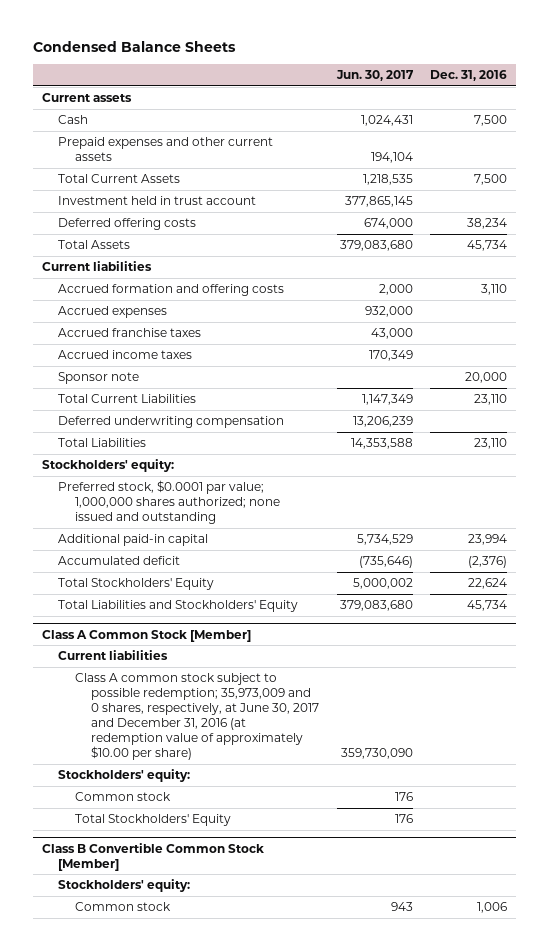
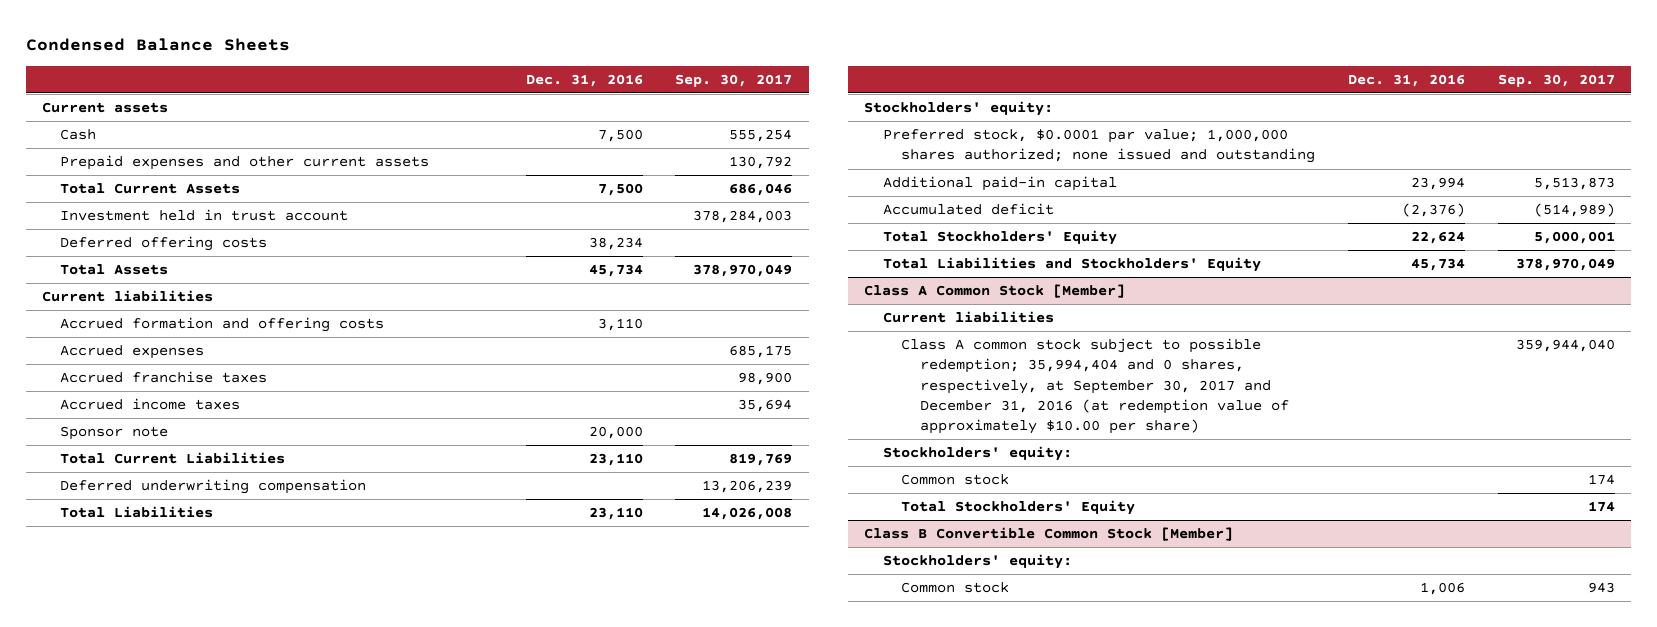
- | Jun. 30, 2017 | Dec. 31, 2016
+ | Dec. 31, 2016 | Sep. 30, 2017
@ Class A Common Stock [Member]
- Class A common stock subject to possible redemption; 35,973,009 and 0 shares, respectively, at June 30, 2017 and December 31, 2016 (at redemption value of approximately $10.00 per share) | 359,730,090 |
+ Class A common stock subject to possible redemption; 35,994,404 and 0 shares, respectively, at September 30, 2017 and December 31, 2016 (at redemption value of approximately $10.00 per share) | | 359,944,040

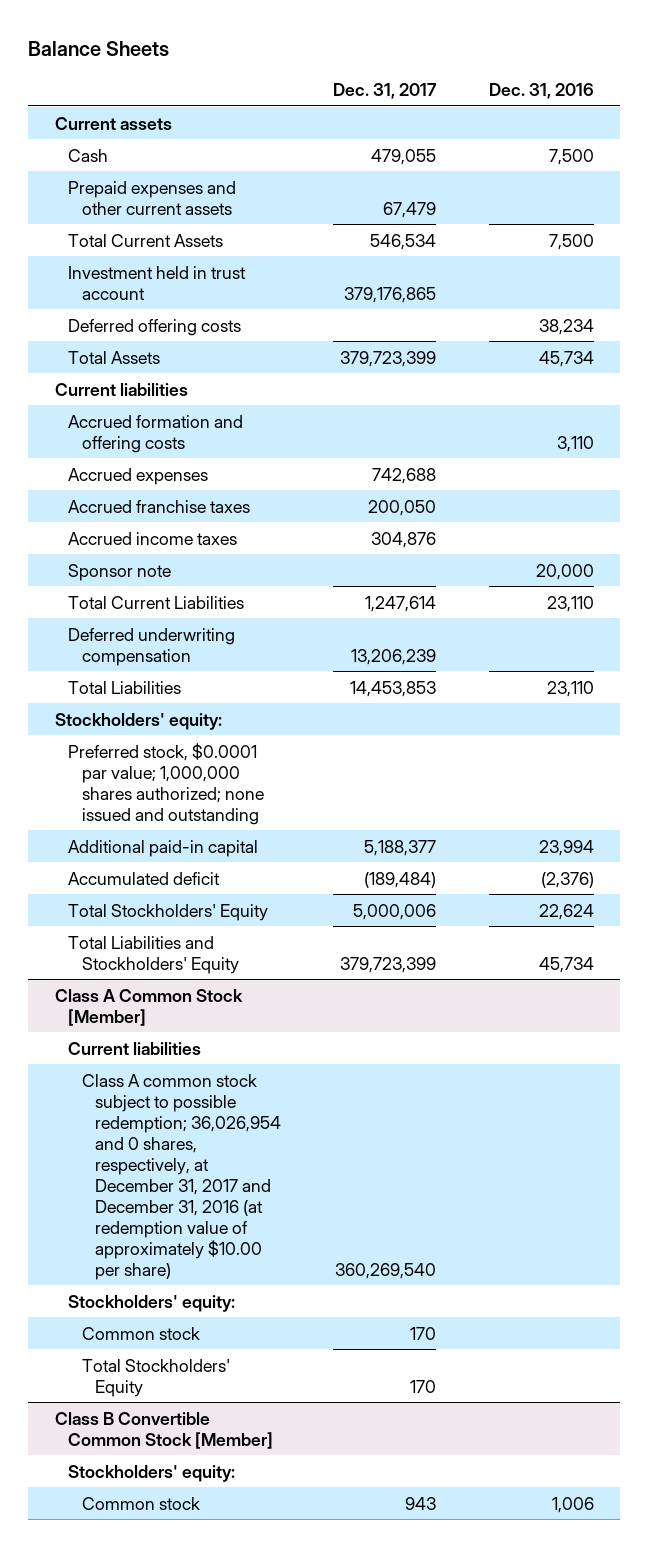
- Condensed Balance Sheets
+ Balance Sheets
- | Dec. 31, 2016 | Sep. 30, 2017
+ | Dec. 31, 2017 | Dec. 31, 2016
@ Class A Common Stock [Member]
- Class A common stock subject to possible redemption; 35,994,404 and 0 shares, respectively, at September 30, 2017 and December 31, 2016 (at redemption value of approximately $10.00 per share) | | 359,944,040
+ Class A common stock subject to possible redemption; 36,026,954 and 0 shares, respectively, at December 31, 2017 and December 31, 2016 (at redemption value of approximately $10.00 per share) | 360,269,540 |

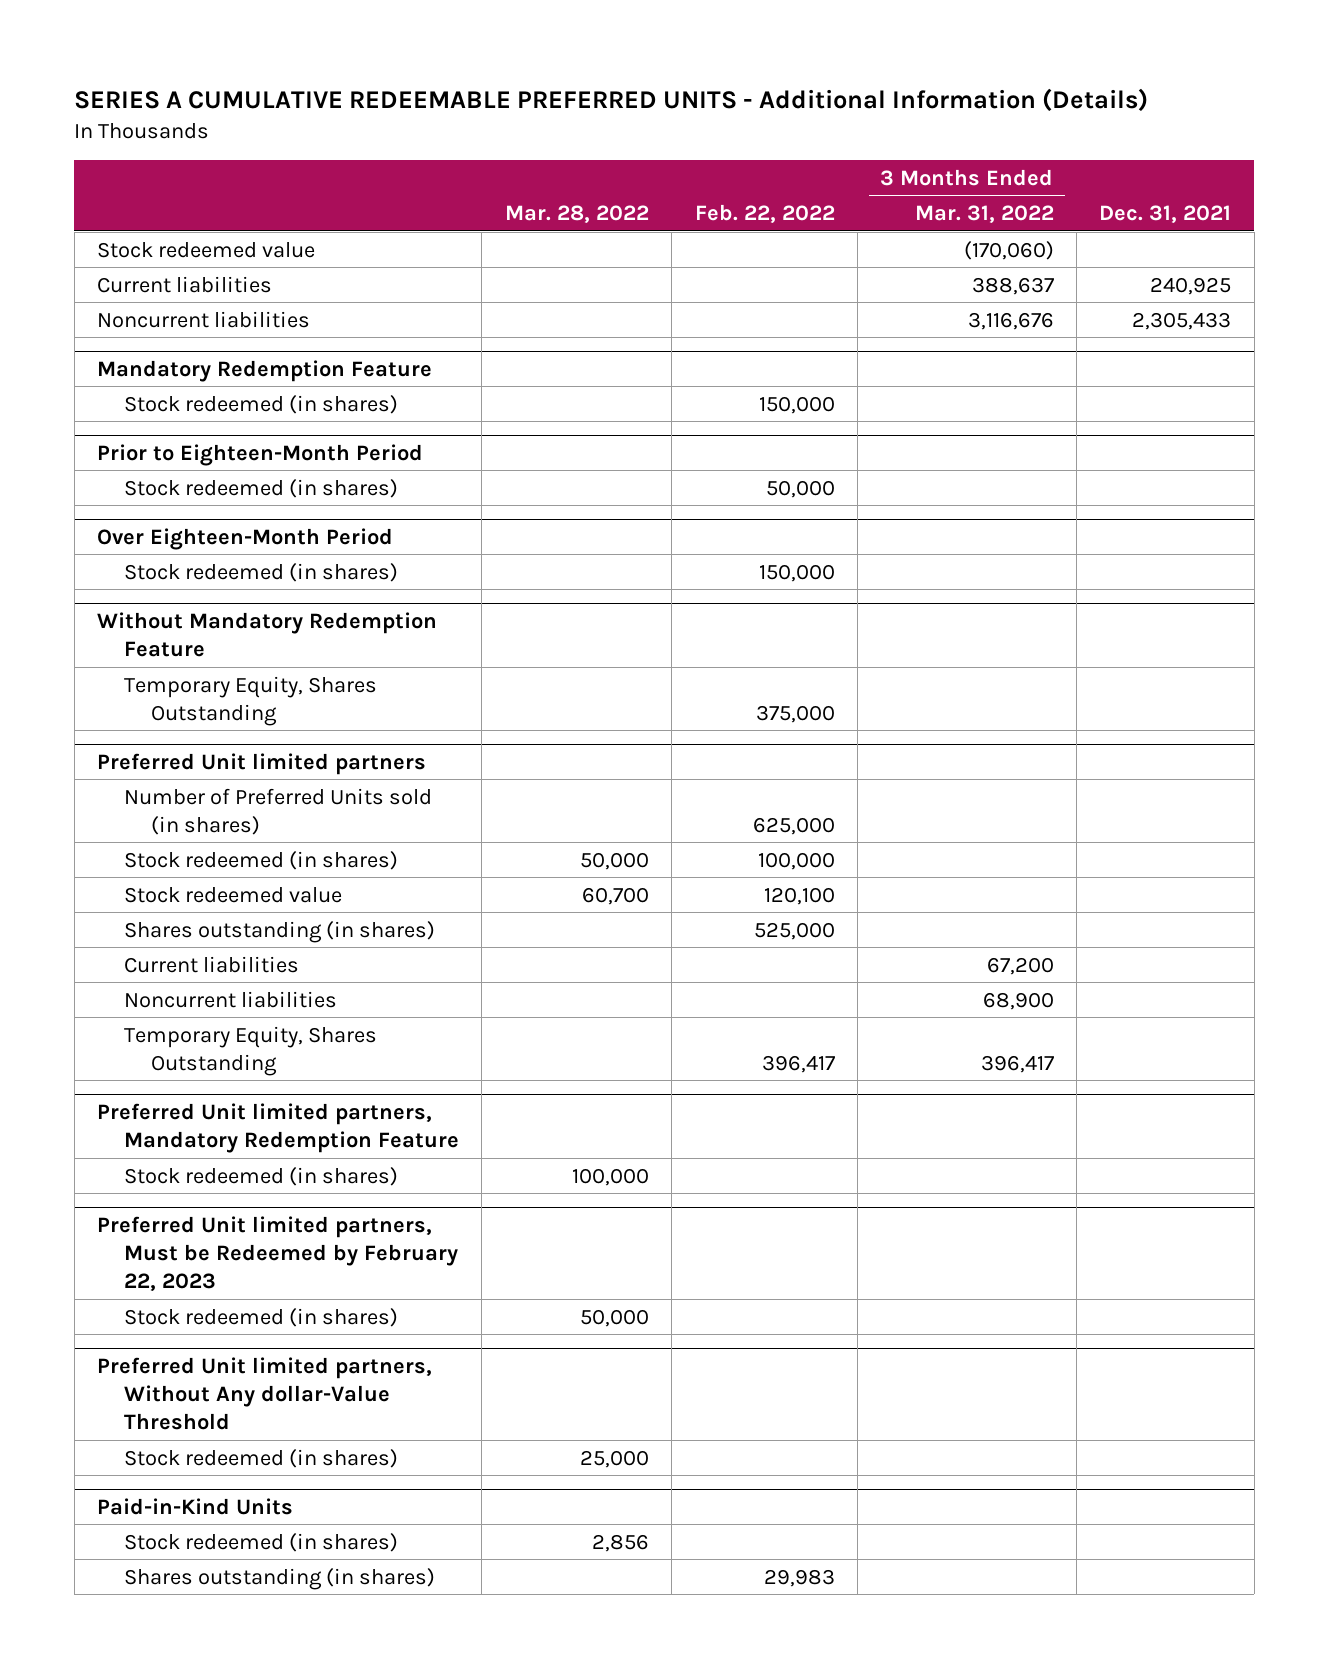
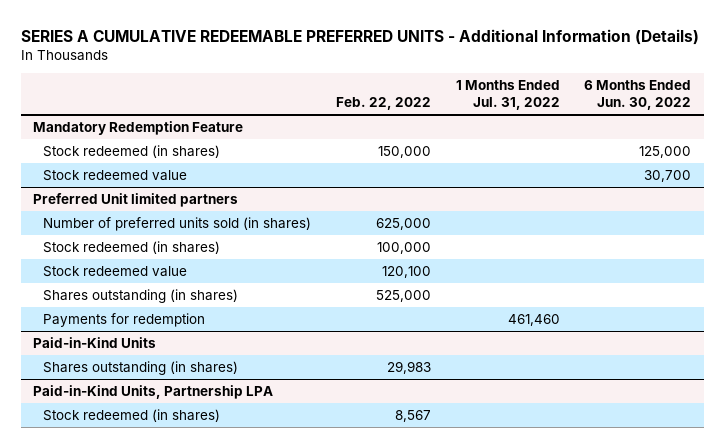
- | Mar. 28, 2022 | Feb. 22, 2022 | 3 Months Ended Mar. 31, 2022 | Dec. 31, 2021
+ | Feb. 22, 2022 | 1 Months Ended Jul. 31, 2022 | 6 Months Ended Jun. 30, 2022
- Stock redeemed value | | | (170,060) |
- Current liabilities | | | 388,637 | 240,925
- Noncurrent liabilities | | | 3,116,676 | 2,305,433
- Prior to Eighteen-Month Period
- Stock redeemed (in shares) | | 50,000 | |
- Over Eighteen-Month Period
- Stock redeemed (in shares) | | 150,000 | |
- Without Mandatory Redemption Feature
- Temporary Equity, Shares Outstanding | | 375,000 | |
@ Mandatory Redemption Feature
+ Stock redeemed value | | | 30,700
@ Preferred Unit limited partners
- Number of Preferred Units sold (in shares) | | 625,000 | |
+ Number of preferred units sold (in shares) | 625,000 | |
- Current liabilities | | | 67,200 |
- Noncurrent liabilities | | | 68,900 |
- Temporary Equity, Shares Outstanding | | 396,417 | 396,417 |
- Preferred Unit limited partners, Mandatory Redemption Feature
- Stock redeemed (in shares) | 100,000 | | |
- Preferred Unit limited partners, Must be Redeemed by February 22, 2023
- Stock redeemed (in shares) | 50,000 | | |
- Preferred Unit limited partners, Without Any dollar-Value Threshold
- Stock redeemed (in shares) | 25,000 | | |
@ Preferred Unit limited partners
+ Payments for redemption | | 461,460 |
@ Paid-in-Kind Units
- Stock redeemed (in shares) | 2,856 | | |
+ Paid-in-Kind Units, Partnership LPA
+ Stock redeemed (in shares) | 8,567 | |

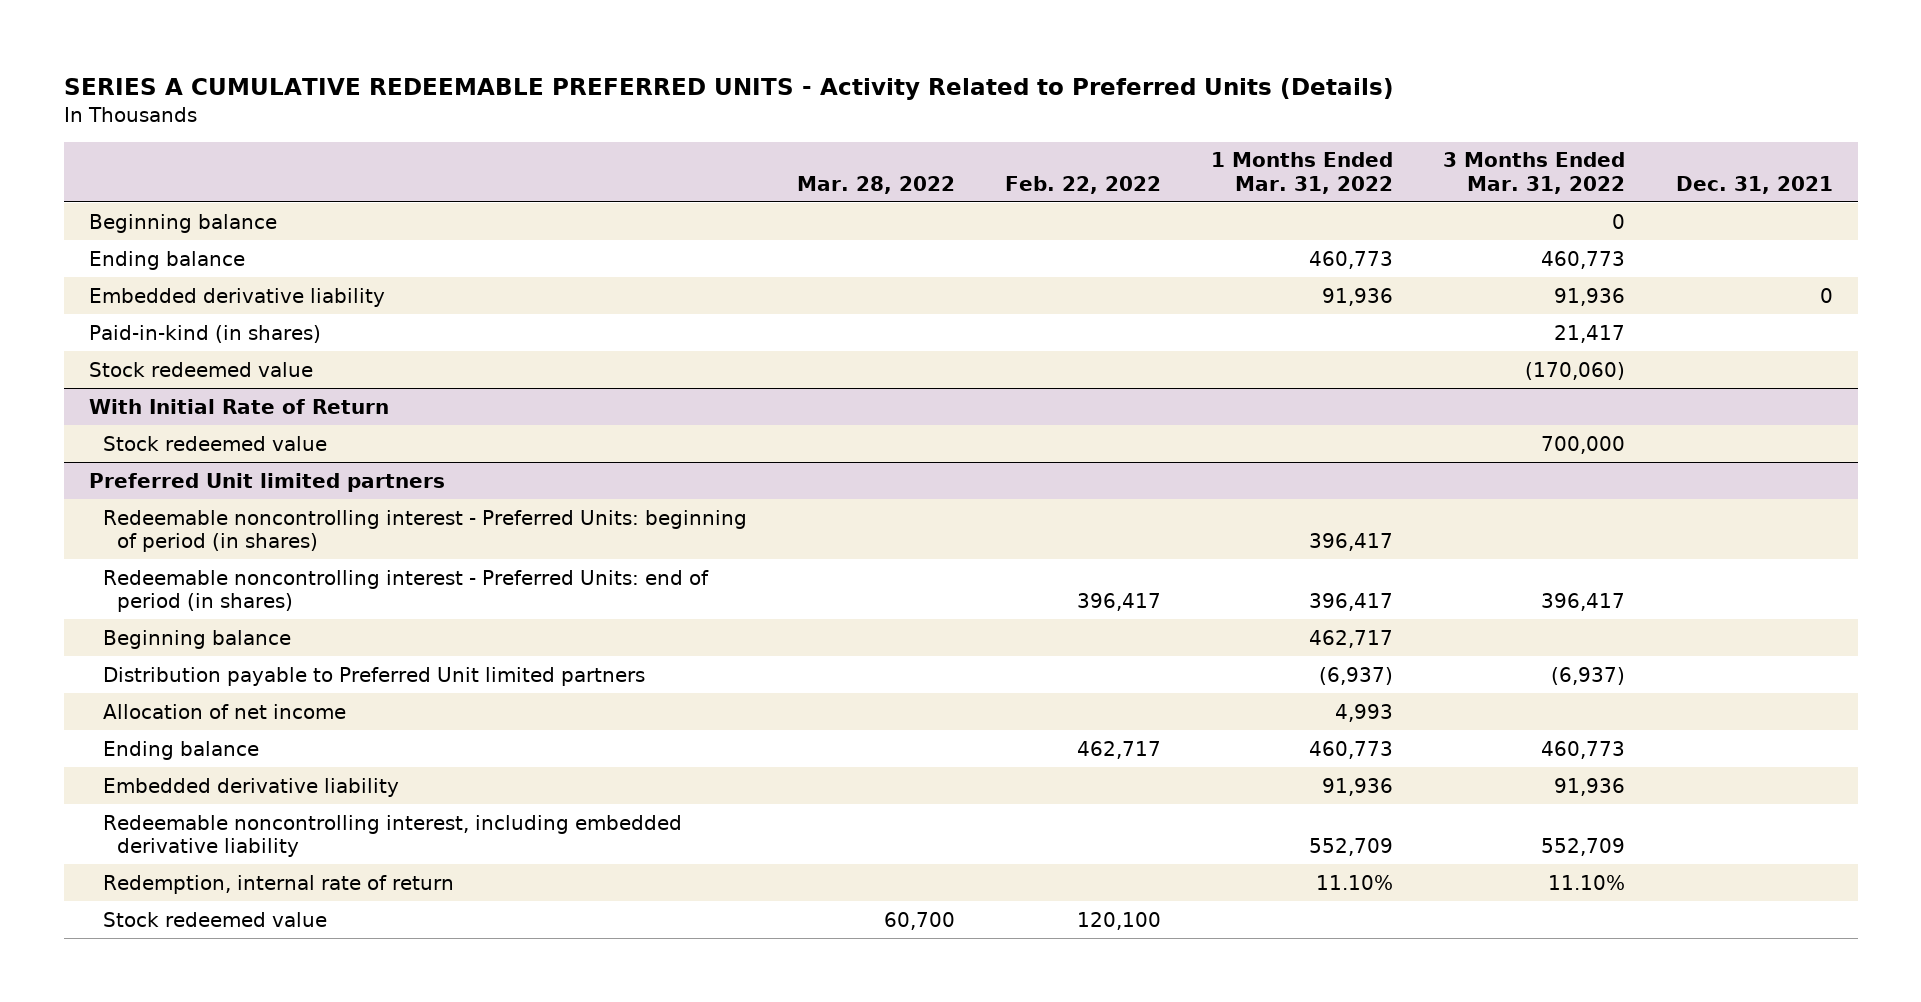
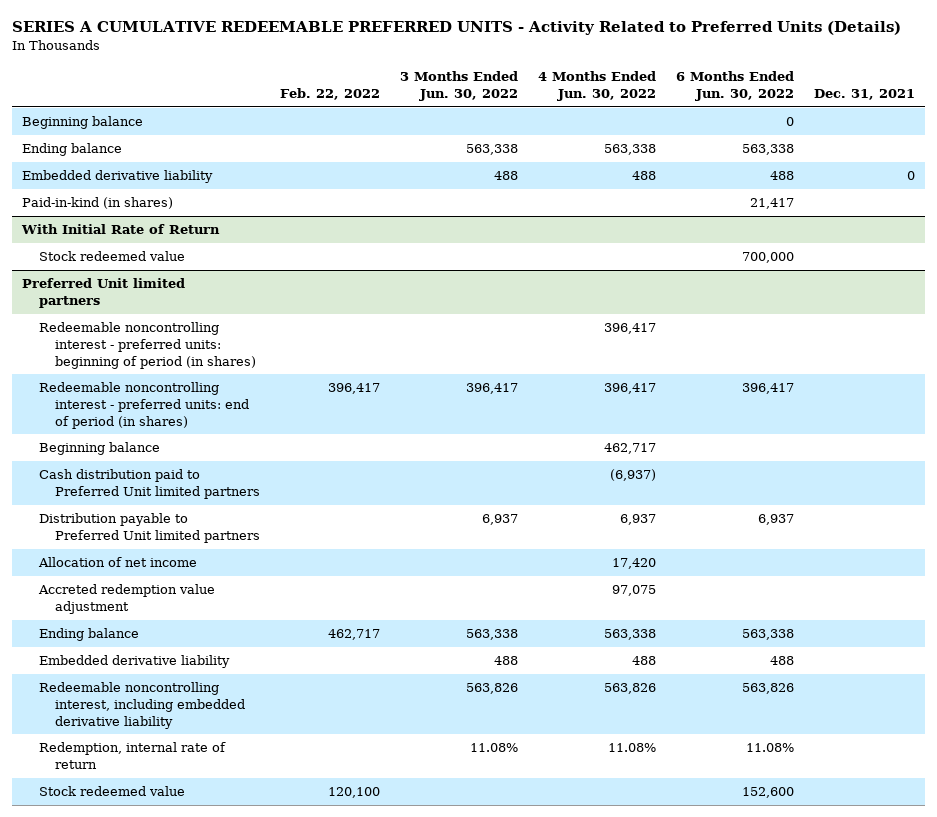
- | Mar. 28, 2022 | Feb. 22, 2022 | 1 Months Ended Mar. 31, 2022 | 3 Months Ended Mar. 31, 2022 | Dec. 31, 2021
+ | Feb. 22, 2022 | 3 Months Ended Jun. 30, 2022 | 4 Months Ended Jun. 30, 2022 | 6 Months Ended Jun. 30, 2022 | Dec. 31, 2021
- Stock redeemed value | | | | (170,060) |
@ Preferred Unit limited partners
- Redeemable noncontrolling interest - Preferred Units: beginning of period (in shares) | | | 396,417 | |
- Redeemable noncontrolling interest - Preferred Units: end of period (in shares) | | 396,417 | 396,417 | 396,417 |
+ Redeemable noncontrolling interest - preferred units: beginning of period (in shares) | | | 396,417 | |
+ Redeemable noncontrolling interest - preferred units: end of period (in shares) | 396,417 | 396,417 | 396,417 | 396,417 |
+ Cash distribution paid to Preferred Unit limited partners | | | (6,937) | |
+ Accreted redemption value adjustment | | | 97,075 | |

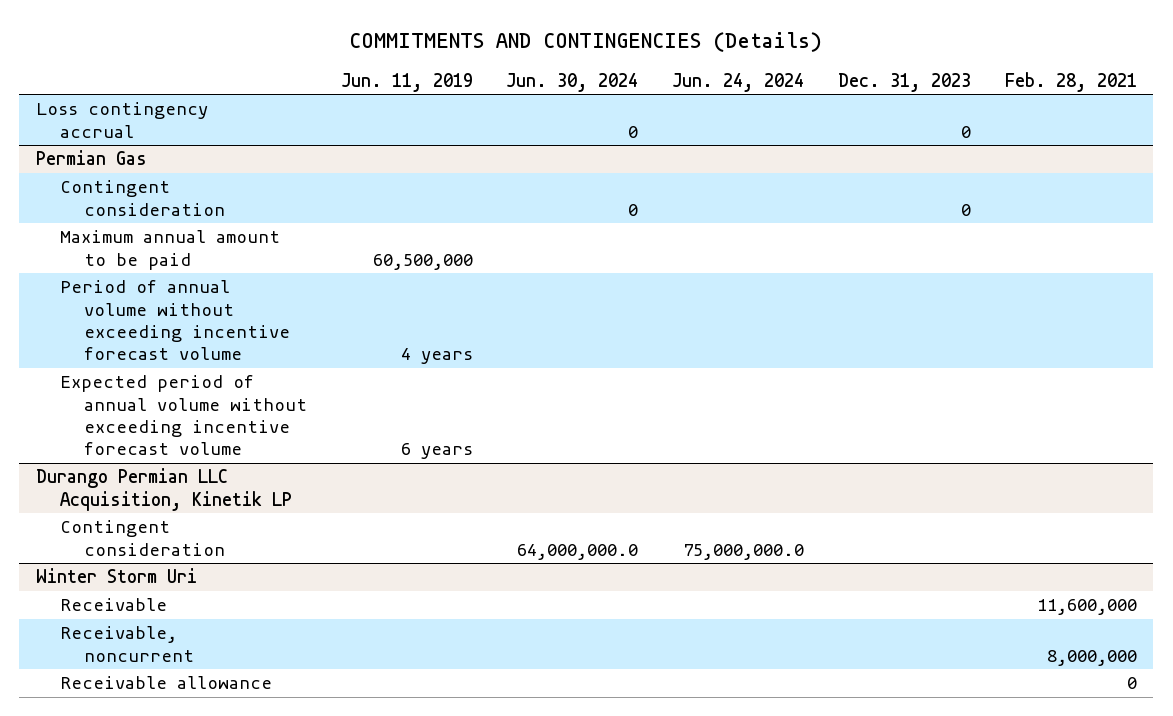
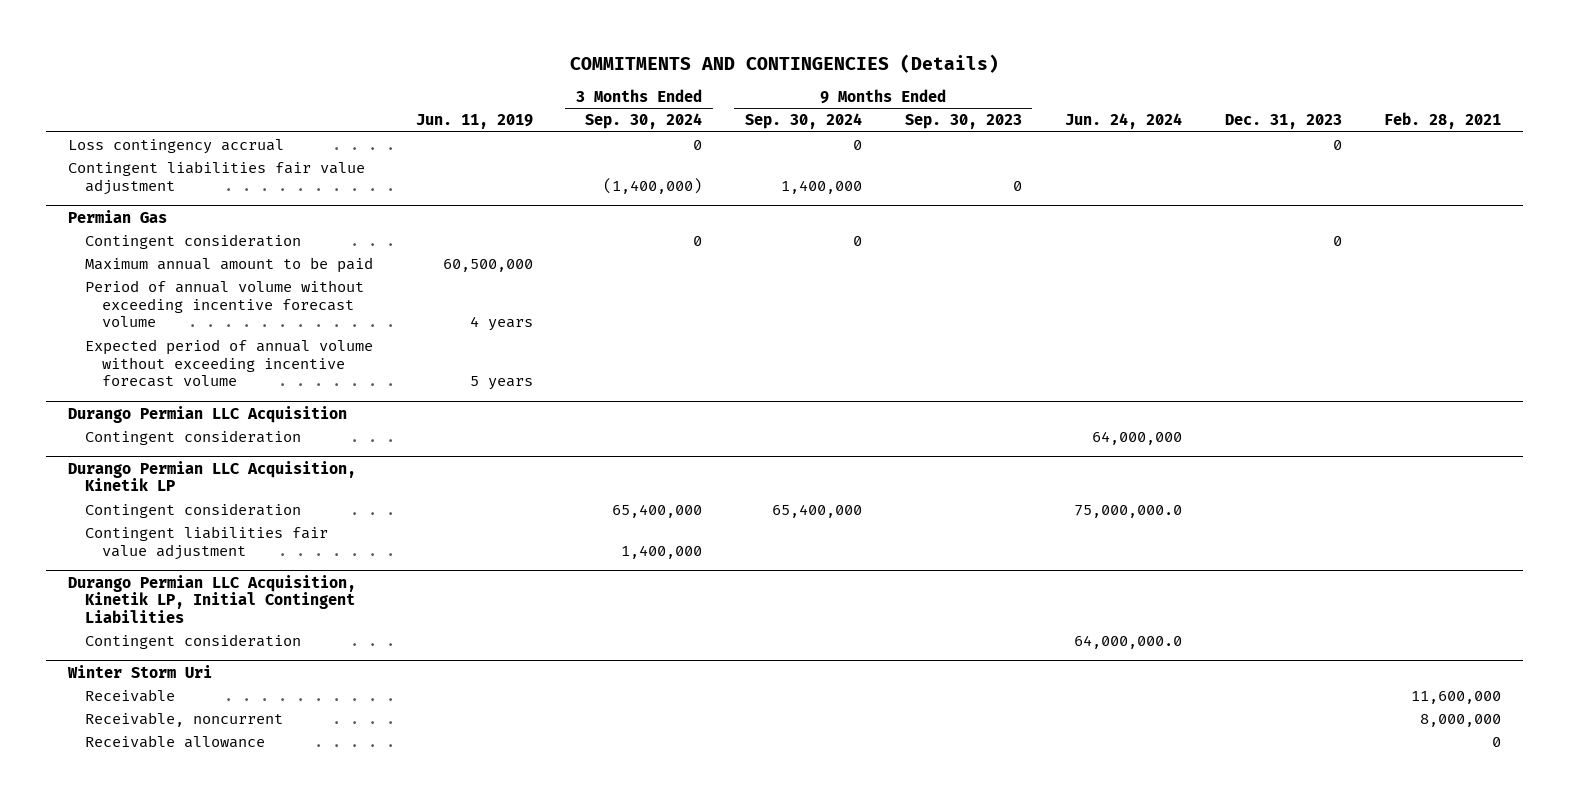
- | Jun. 11, 2019 | Jun. 30, 2024 | Jun. 24, 2024 | Dec. 31, 2023 | Feb. 28, 2021
+ | Jun. 11, 2019 | 3 Months Ended Sep. 30, 2024 | 9 Months Ended Sep. 30, 2024 | 9 Months Ended Sep. 30, 2023 | Jun. 24, 2024 | Dec. 31, 2023 | Feb. 28, 2021
+ Contingent liabilities fair value adjustment | | (1,400,000) | 1,400,000 | 0 | | |
@ Permian Gas
- Expected period of annual volume without exceeding incentive forecast volume | 6 years | | | |
+ Expected period of annual volume without exceeding incentive forecast volume | 5 years | | | | | |
+ Durango Permian LLC Acquisition
+ Contingent consideration | | | | | 64,000,000 | |
@ Durango Permian LLC Acquisition, Kinetik LP
+ Contingent liabilities fair value adjustment | | 1,400,000 | | | | |
+ Durango Permian LLC Acquisition, Kinetik LP, Initial Contingent Liabilities
+ Contingent consideration | | | | | 64,000,000.0 | |

